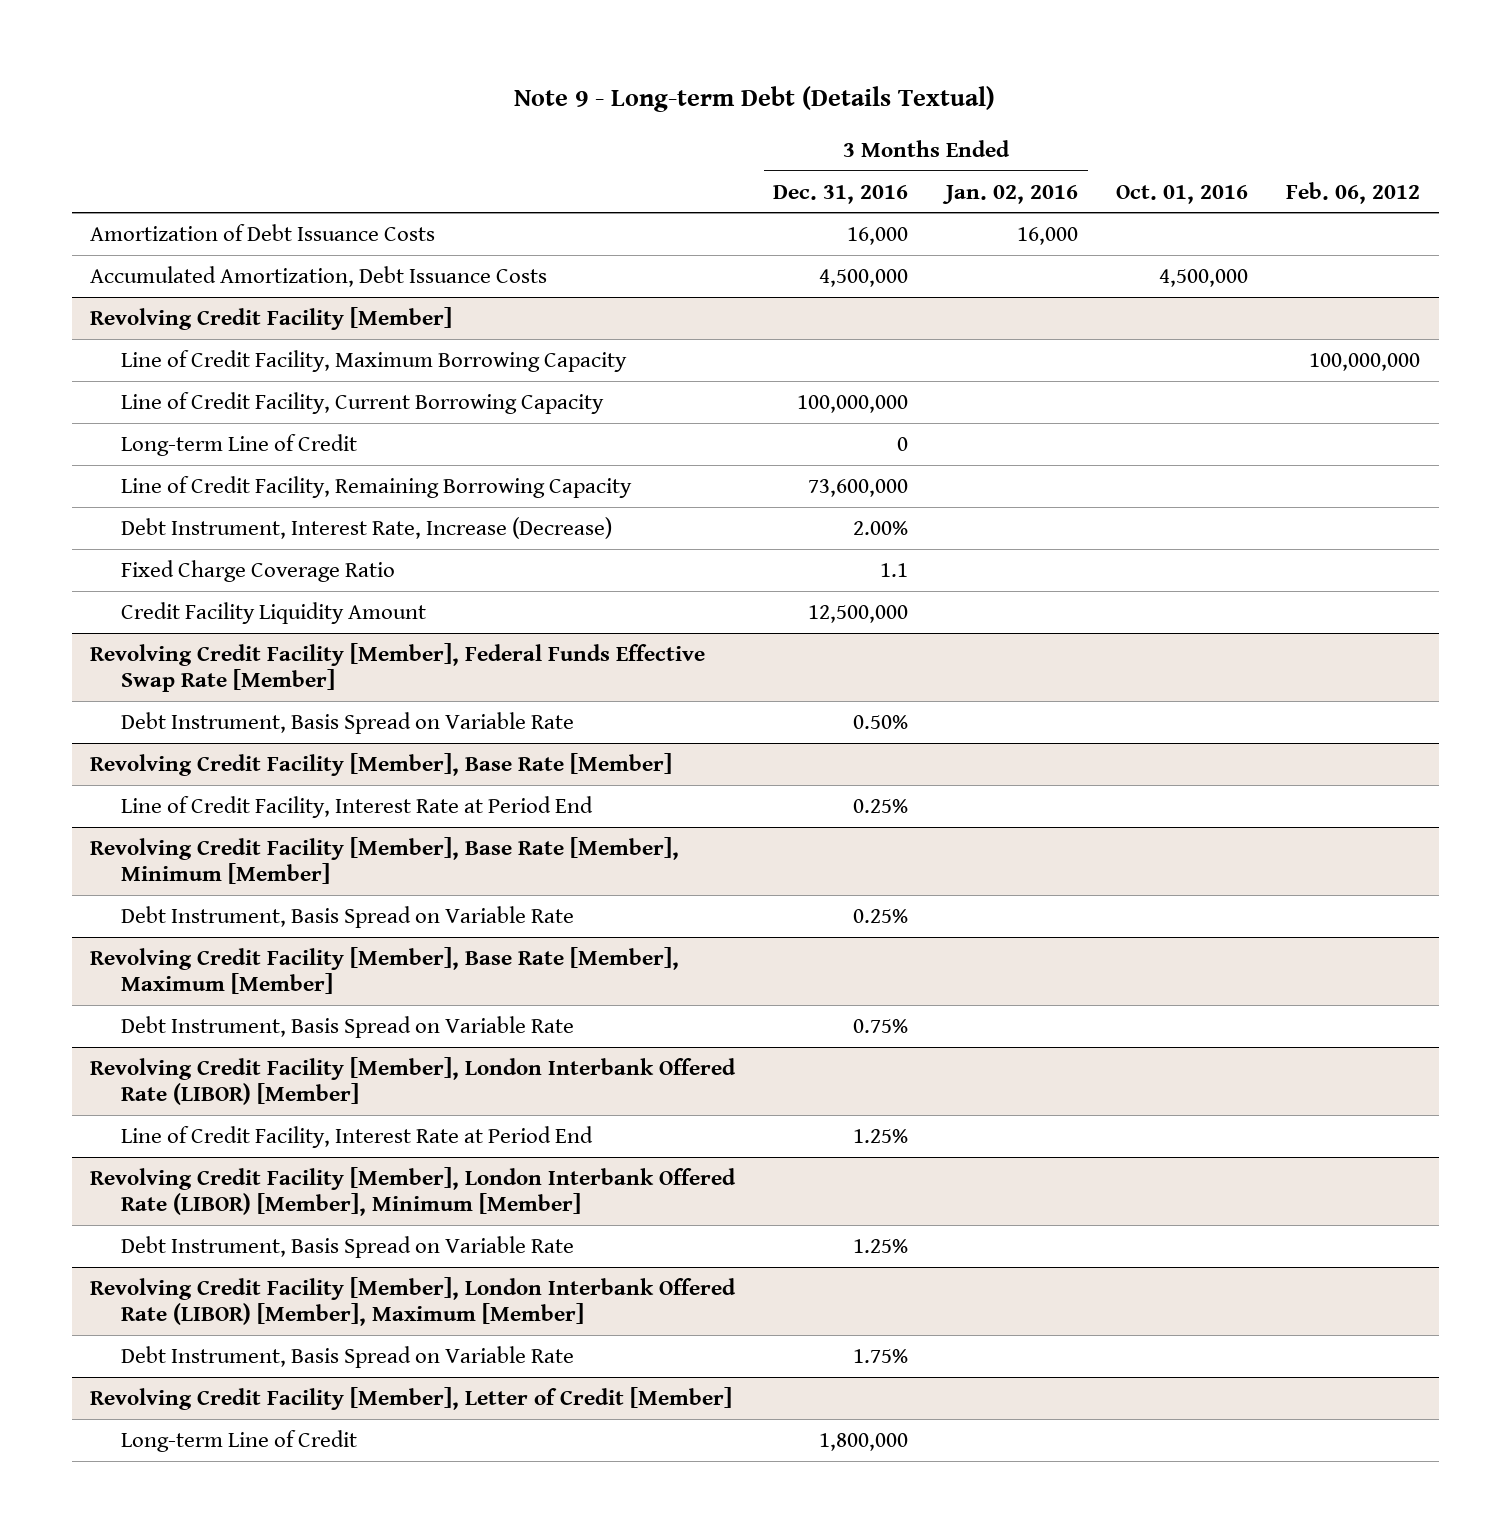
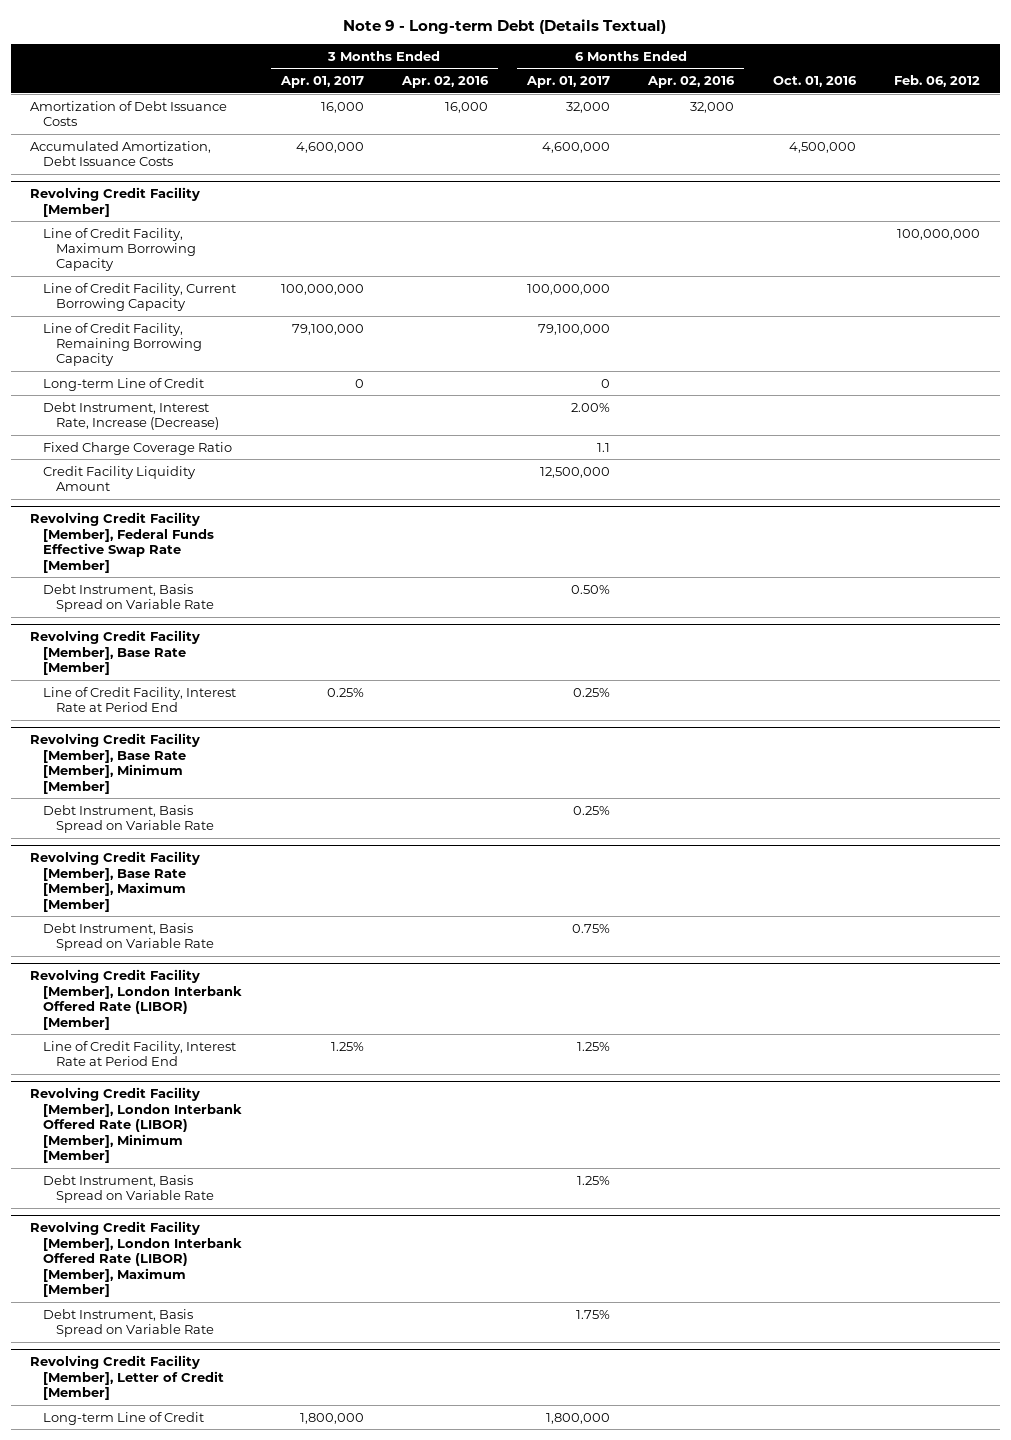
- | 3 Months Ended Dec. 31, 2016 | 3 Months Ended Jan. 02, 2016 | Oct. 01, 2016 | Feb. 06, 2012
+ | 3 Months Ended Apr. 01, 2017 | 3 Months Ended Apr. 02, 2016 | 6 Months Ended Apr. 01, 2017 | 6 Months Ended Apr. 02, 2016 | Oct. 01, 2016 | Feb. 06, 2012
@ Revolving Credit Facility [Member]
moved down: Long-term Line of Credit | 0 | | 0 | | |

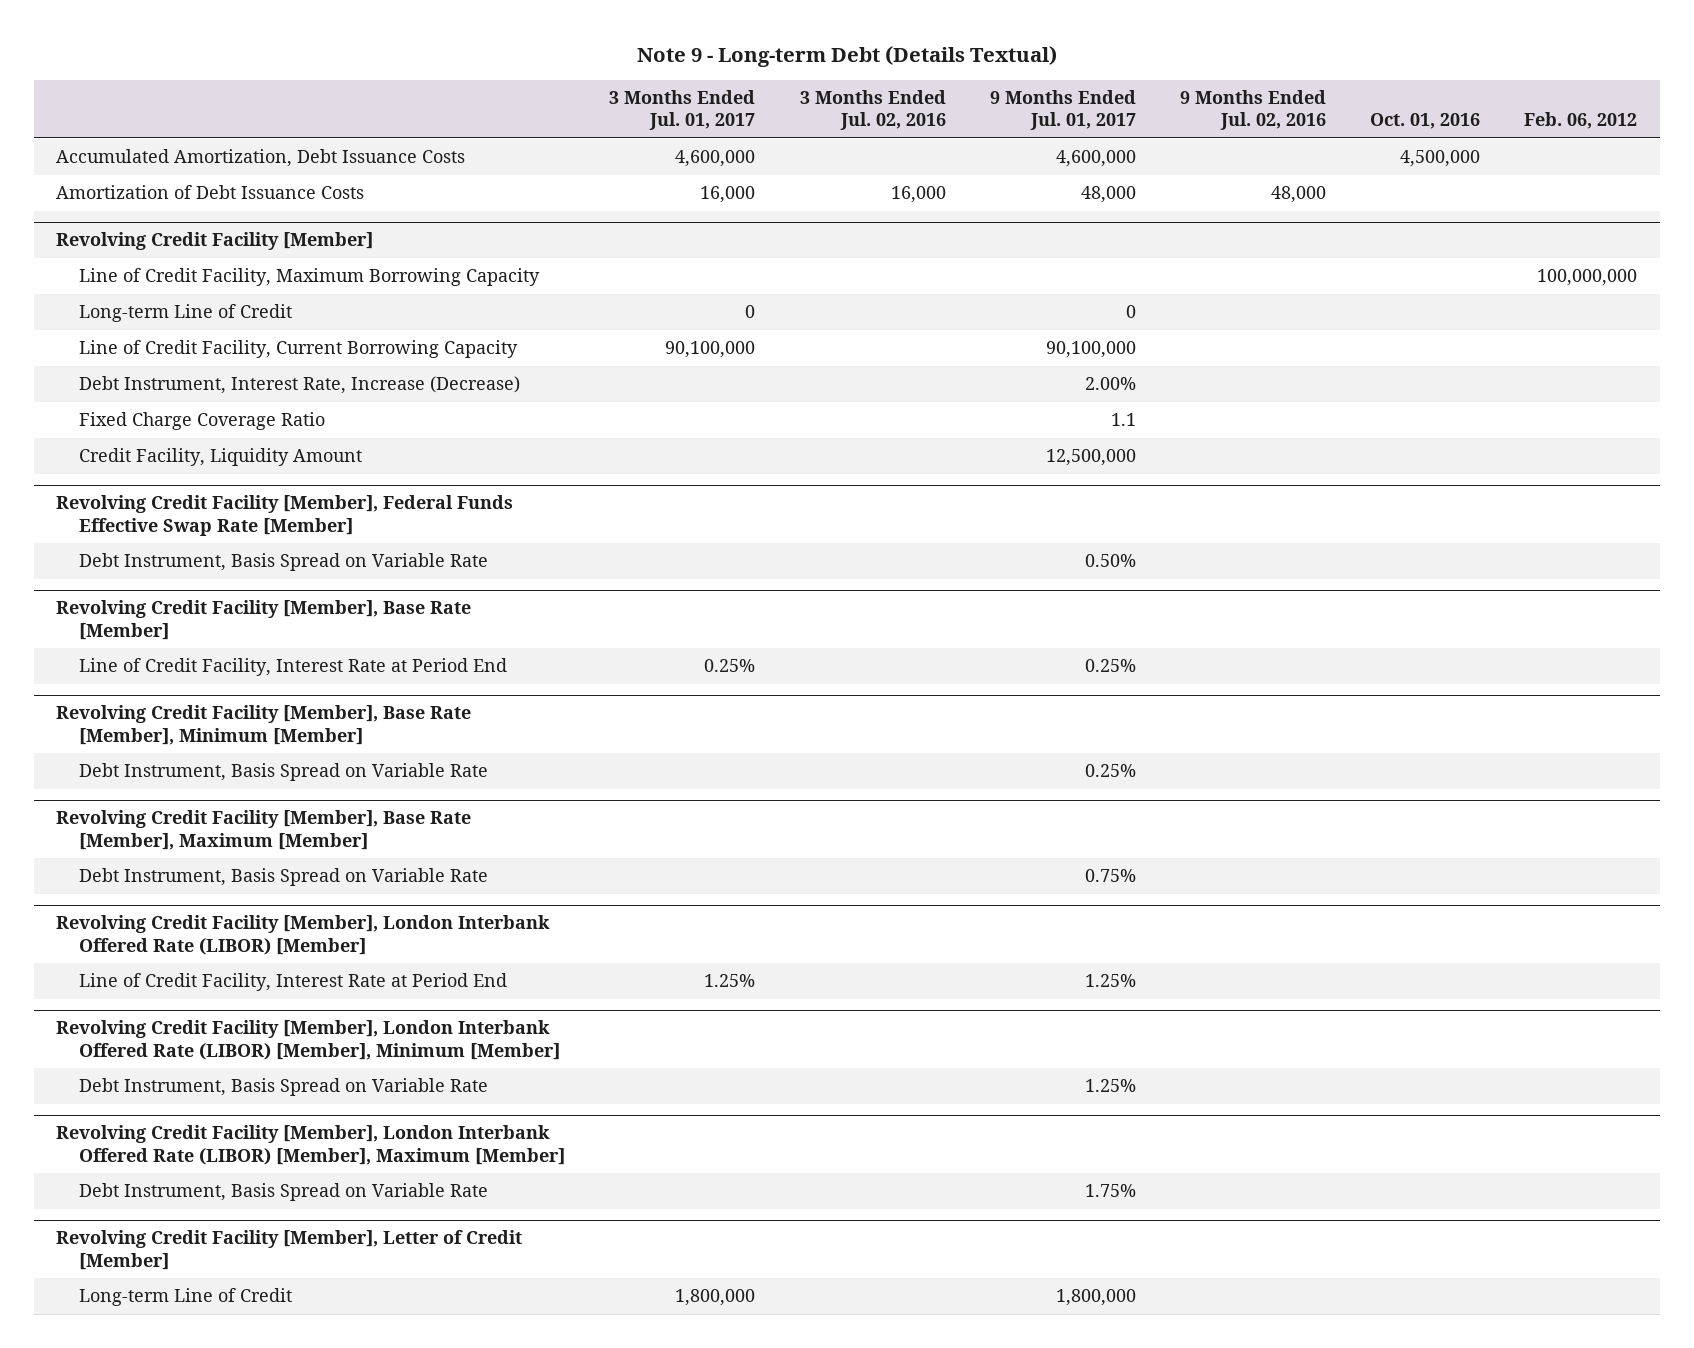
- | 3 Months Ended Apr. 01, 2017 | 3 Months Ended Apr. 02, 2016 | 6 Months Ended Apr. 01, 2017 | 6 Months Ended Apr. 02, 2016 | Oct. 01, 2016 | Feb. 06, 2012
+ | 3 Months Ended Jul. 01, 2017 | 3 Months Ended Jul. 02, 2016 | 9 Months Ended Jul. 01, 2017 | 9 Months Ended Jul. 02, 2016 | Oct. 01, 2016 | Feb. 06, 2012
moved down: Amortization of Debt Issuance Costs | 16,000 | 16,000 | 48,000 | 48,000 | |
@ Revolving Credit Facility [Member]
- Line of Credit Facility, Remaining Borrowing Capacity | 79,100,000 | | 79,100,000 | | |
moved down: Line of Credit Facility, Current Borrowing Capacity | 90,100,000 | | 90,100,000 | | |
- Credit Facility Liquidity Amount | | | 12,500,000 | | |
+ Credit Facility, Liquidity Amount | | | 12,500,000 | | |

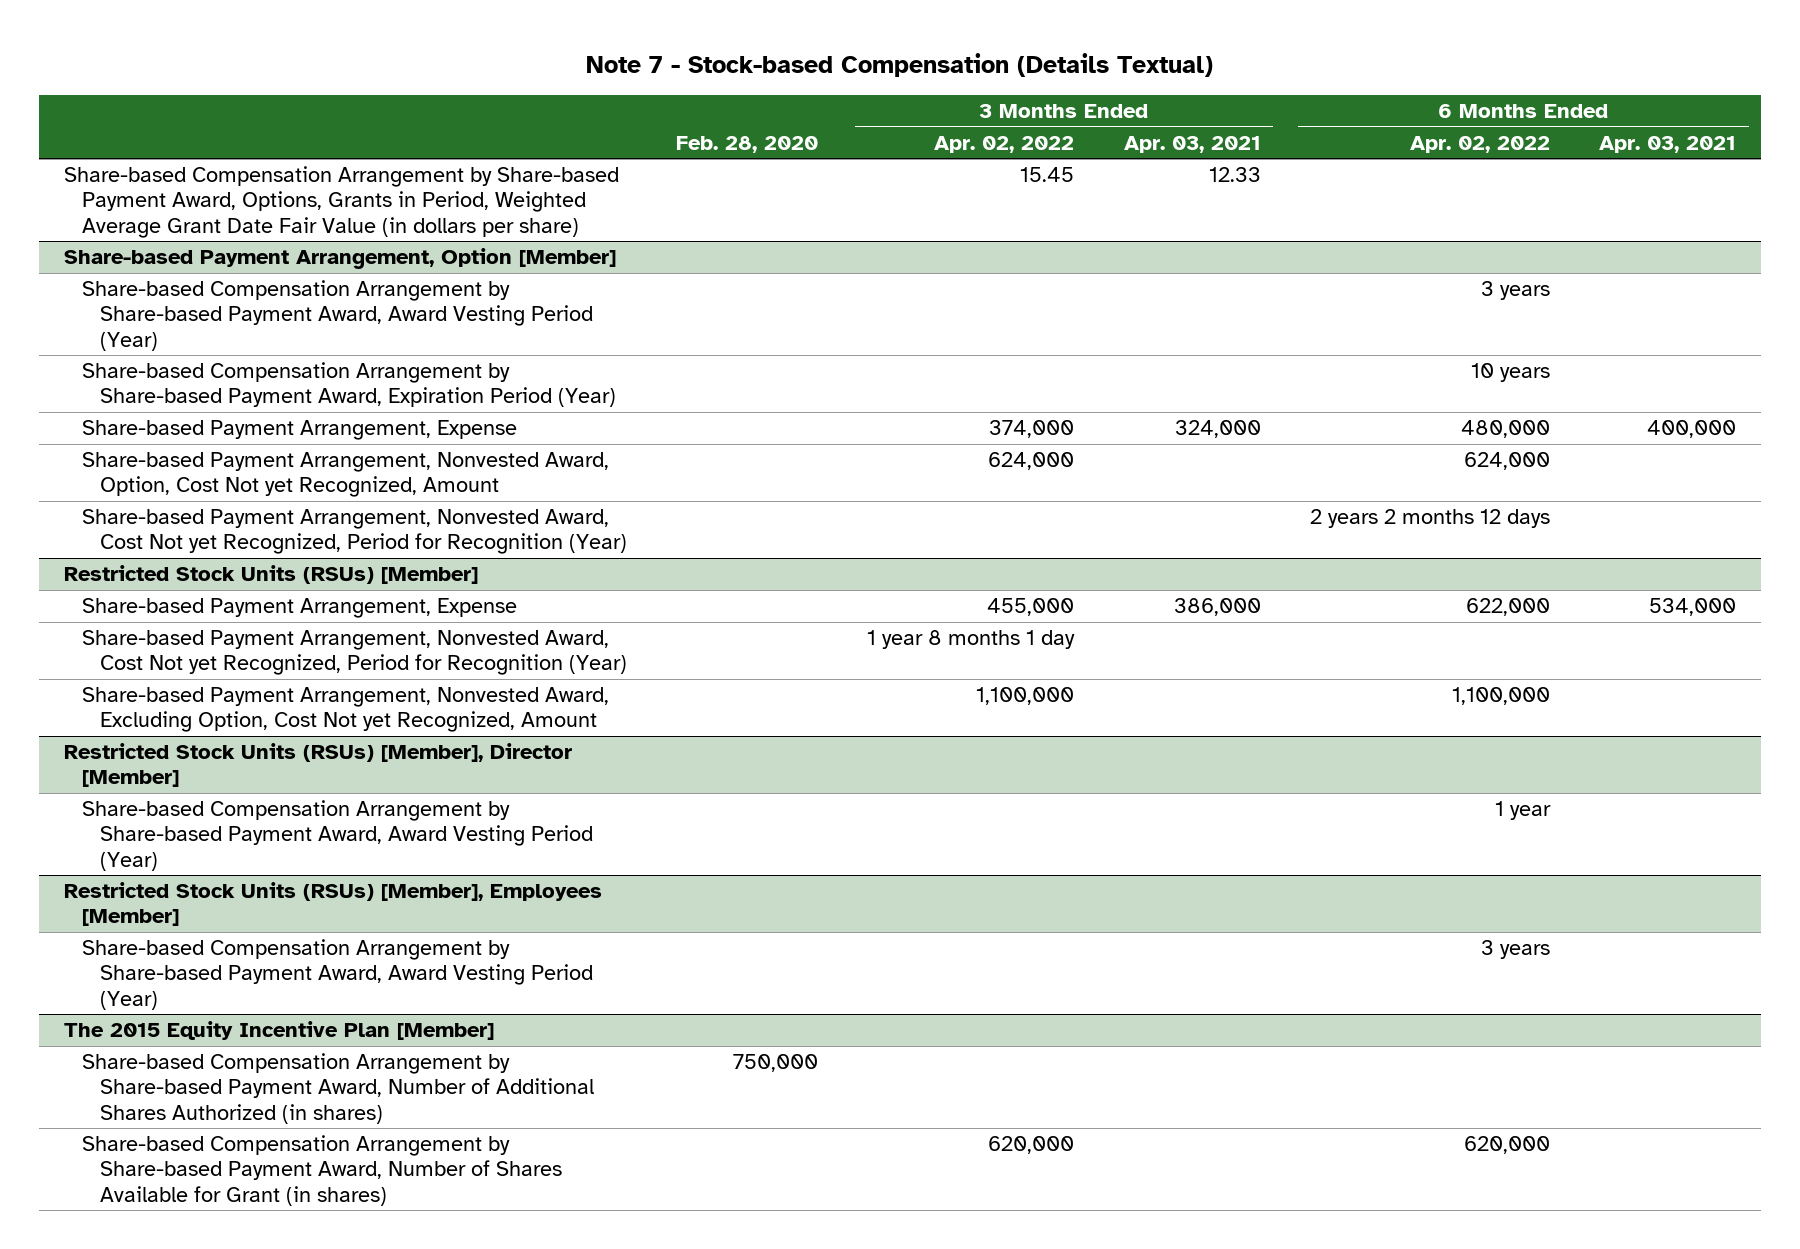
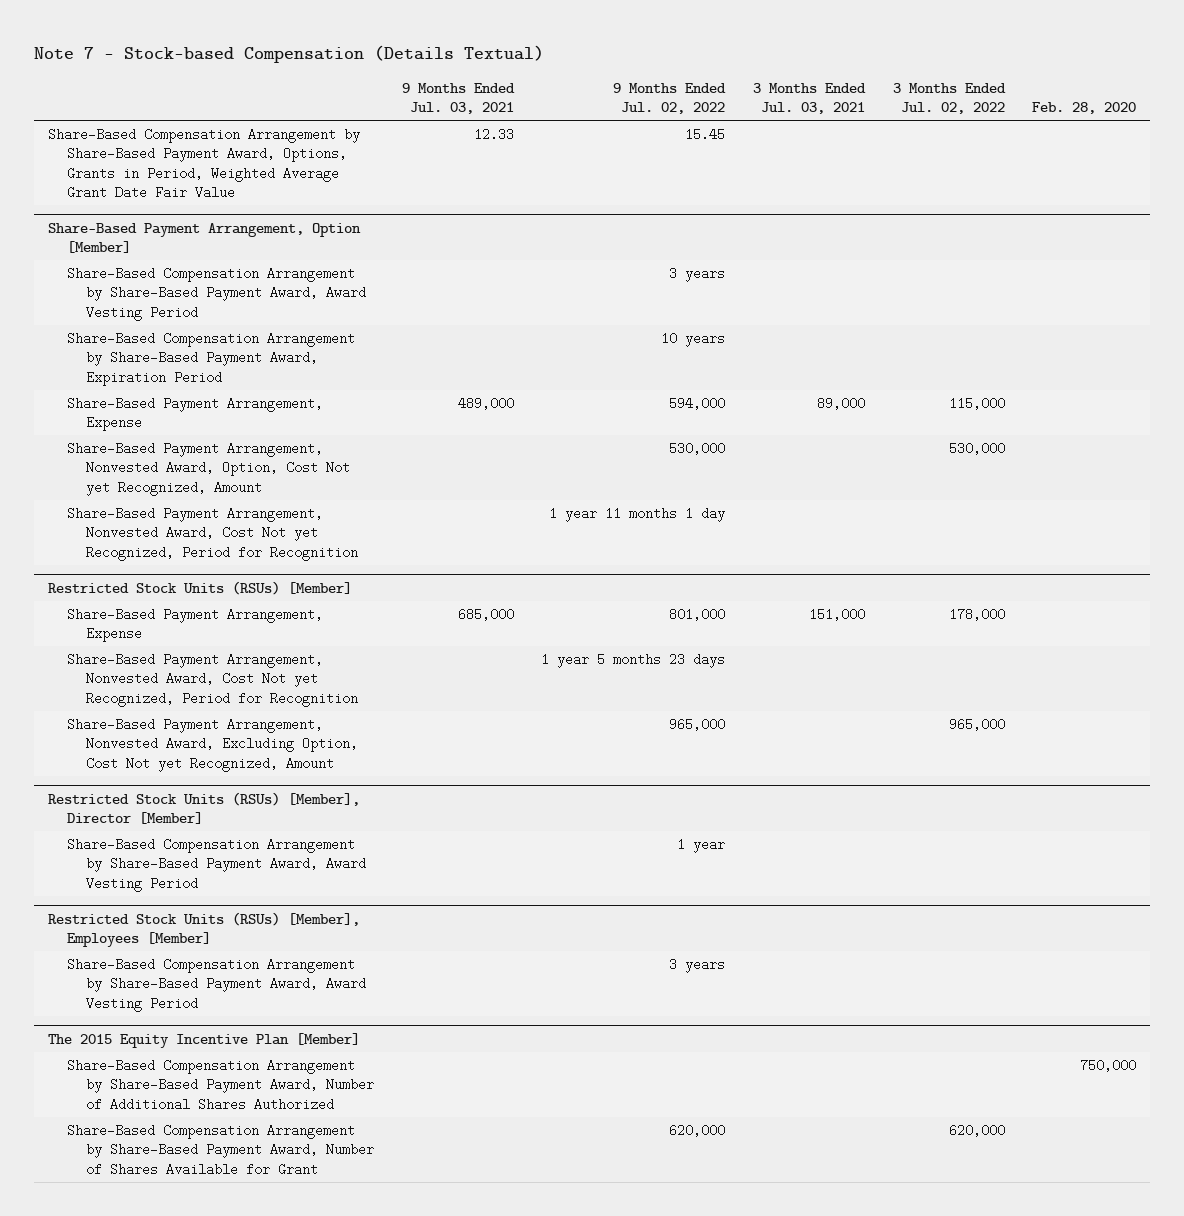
- | Feb. 28, 2020 | 3 Months Ended Apr. 02, 2022 | 3 Months Ended Apr. 03, 2021 | 6 Months Ended Apr. 02, 2022 | 6 Months Ended Apr. 03, 2021
+ | 9 Months Ended Jul. 03, 2021 | 9 Months Ended Jul. 02, 2022 | 3 Months Ended Jul. 03, 2021 | 3 Months Ended Jul. 02, 2022 | Feb. 28, 2020
- Share-based Compensation Arrangement by Share-based Payment Award, Options, Grants in Period, Weighted Average Grant Date Fair Value (in dollars per share) | | 15.45 | 12.33 | |
- Share-based Payment Arrangement, Option [Member]
- Share-based Compensation Arrangement by Share-based Payment Award, Award Vesting Period (Year) | | | | 3 years |
- Share-based Compensation Arrangement by Share-based Payment Award, Expiration Period (Year) | | | | 10 years |
- Share-based Payment Arrangement, Expense | | 374,000 | 324,000 | 480,000 | 400,000
- Share-based Payment Arrangement, Nonvested Award, Option, Cost Not yet Recognized, Amount | | 624,000 | | 624,000 |
- Share-based Payment Arrangement, Nonvested Award, Cost Not yet Recognized, Period for Recognition (Year) | | | | 2 years 2 months 12 days |
+ Share-Based Compensation Arrangement by Share-Based Payment Award, Options, Grants in Period, Weighted Average Grant Date Fair Value | 12.33 | 15.45 | | |
+ Share-Based Payment Arrangement, Option [Member]
+ Share-Based Compensation Arrangement by Share-Based Payment Award, Award Vesting Period | | 3 years | | |
+ Share-Based Compensation Arrangement by Share-Based Payment Award, Expiration Period | | 10 years | | |
+ Share-Based Payment Arrangement, Expense | 489,000 | 594,000 | 89,000 | 115,000 |
+ Share-Based Payment Arrangement, Nonvested Award, Option, Cost Not yet Recognized, Amount | | 530,000 | | 530,000 |
+ Share-Based Payment Arrangement, Nonvested Award, Cost Not yet Recognized, Period for Recognition | | 1 year 11 months 1 day | | |
@ Restricted Stock Units (RSUs) [Member]
- Share-based Payment Arrangement, Expense | | 455,000 | 386,000 | 622,000 | 534,000
- Share-based Payment Arrangement, Nonvested Award, Cost Not yet Recognized, Period for Recognition (Year) | | 1 year 8 months 1 day | | |
- Share-based Payment Arrangement, Nonvested Award, Excluding Option, Cost Not yet Recognized, Amount | | 1,100,000 | | 1,100,000 |
+ Share-Based Payment Arrangement, Expense | 685,000 | 801,000 | 151,000 | 178,000 |
+ Share-Based Payment Arrangement, Nonvested Award, Cost Not yet Recognized, Period for Recognition | | 1 year 5 months 23 days | | |
+ Share-Based Payment Arrangement, Nonvested Award, Excluding Option, Cost Not yet Recognized, Amount | | 965,000 | | 965,000 |
@ Restricted Stock Units (RSUs) [Member], Director [Member]
- Share-based Compensation Arrangement by Share-based Payment Award, Award Vesting Period (Year) | | | | 1 year |
+ Share-Based Compensation Arrangement by Share-Based Payment Award, Award Vesting Period | | 1 year | | |
@ Restricted Stock Units (RSUs) [Member], Employees [Member]
- Share-based Compensation Arrangement by Share-based Payment Award, Award Vesting Period (Year) | | | | 3 years |
+ Share-Based Compensation Arrangement by Share-Based Payment Award, Award Vesting Period | | 3 years | | |
@ The 2015 Equity Incentive Plan [Member]
- Share-based Compensation Arrangement by Share-based Payment Award, Number of Additional Shares Authorized (in shares) | 750,000 | | | |
- Share-based Compensation Arrangement by Share-based Payment Award, Number of Shares Available for Grant (in shares) | | 620,000 | | 620,000 |
+ Share-Based Compensation Arrangement by Share-Based Payment Award, Number of Additional Shares Authorized | | | | | 750,000
+ Share-Based Compensation Arrangement by Share-Based Payment Award, Number of Shares Available for Grant | | 620,000 | | 620,000 |

